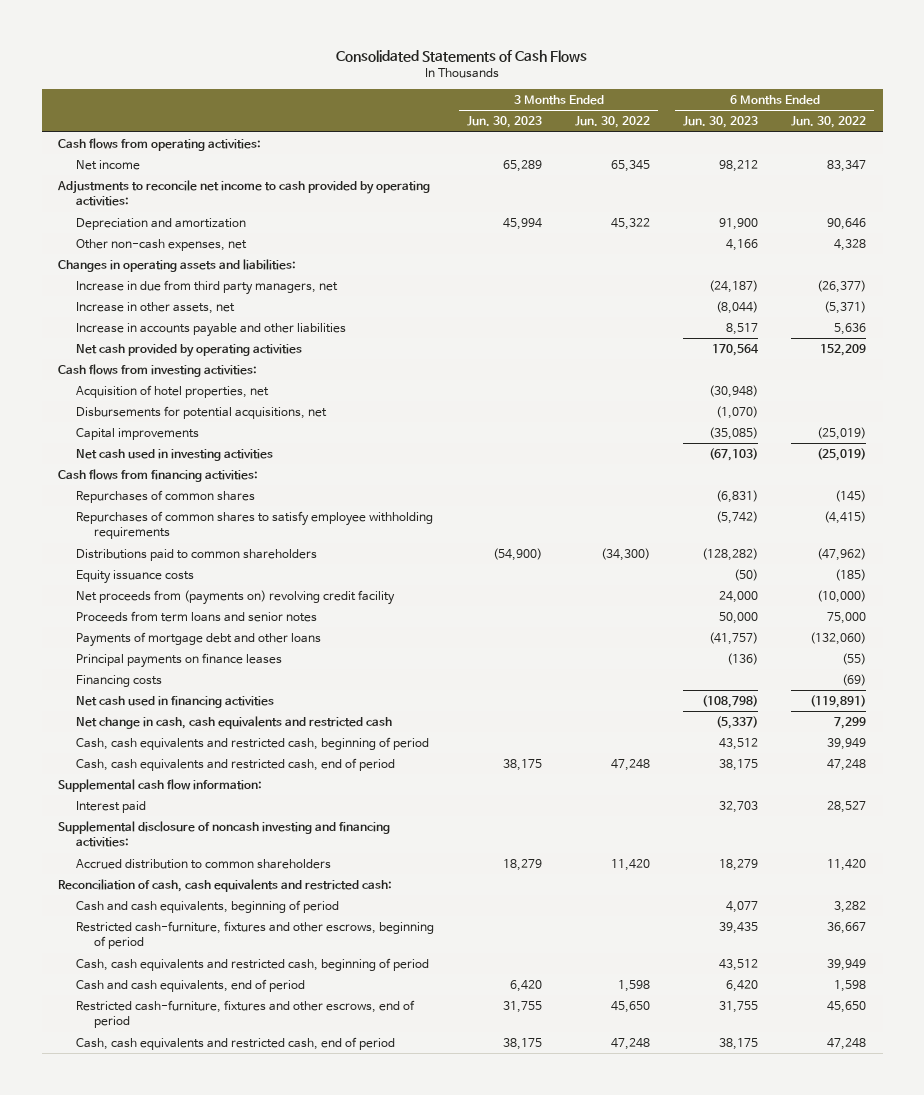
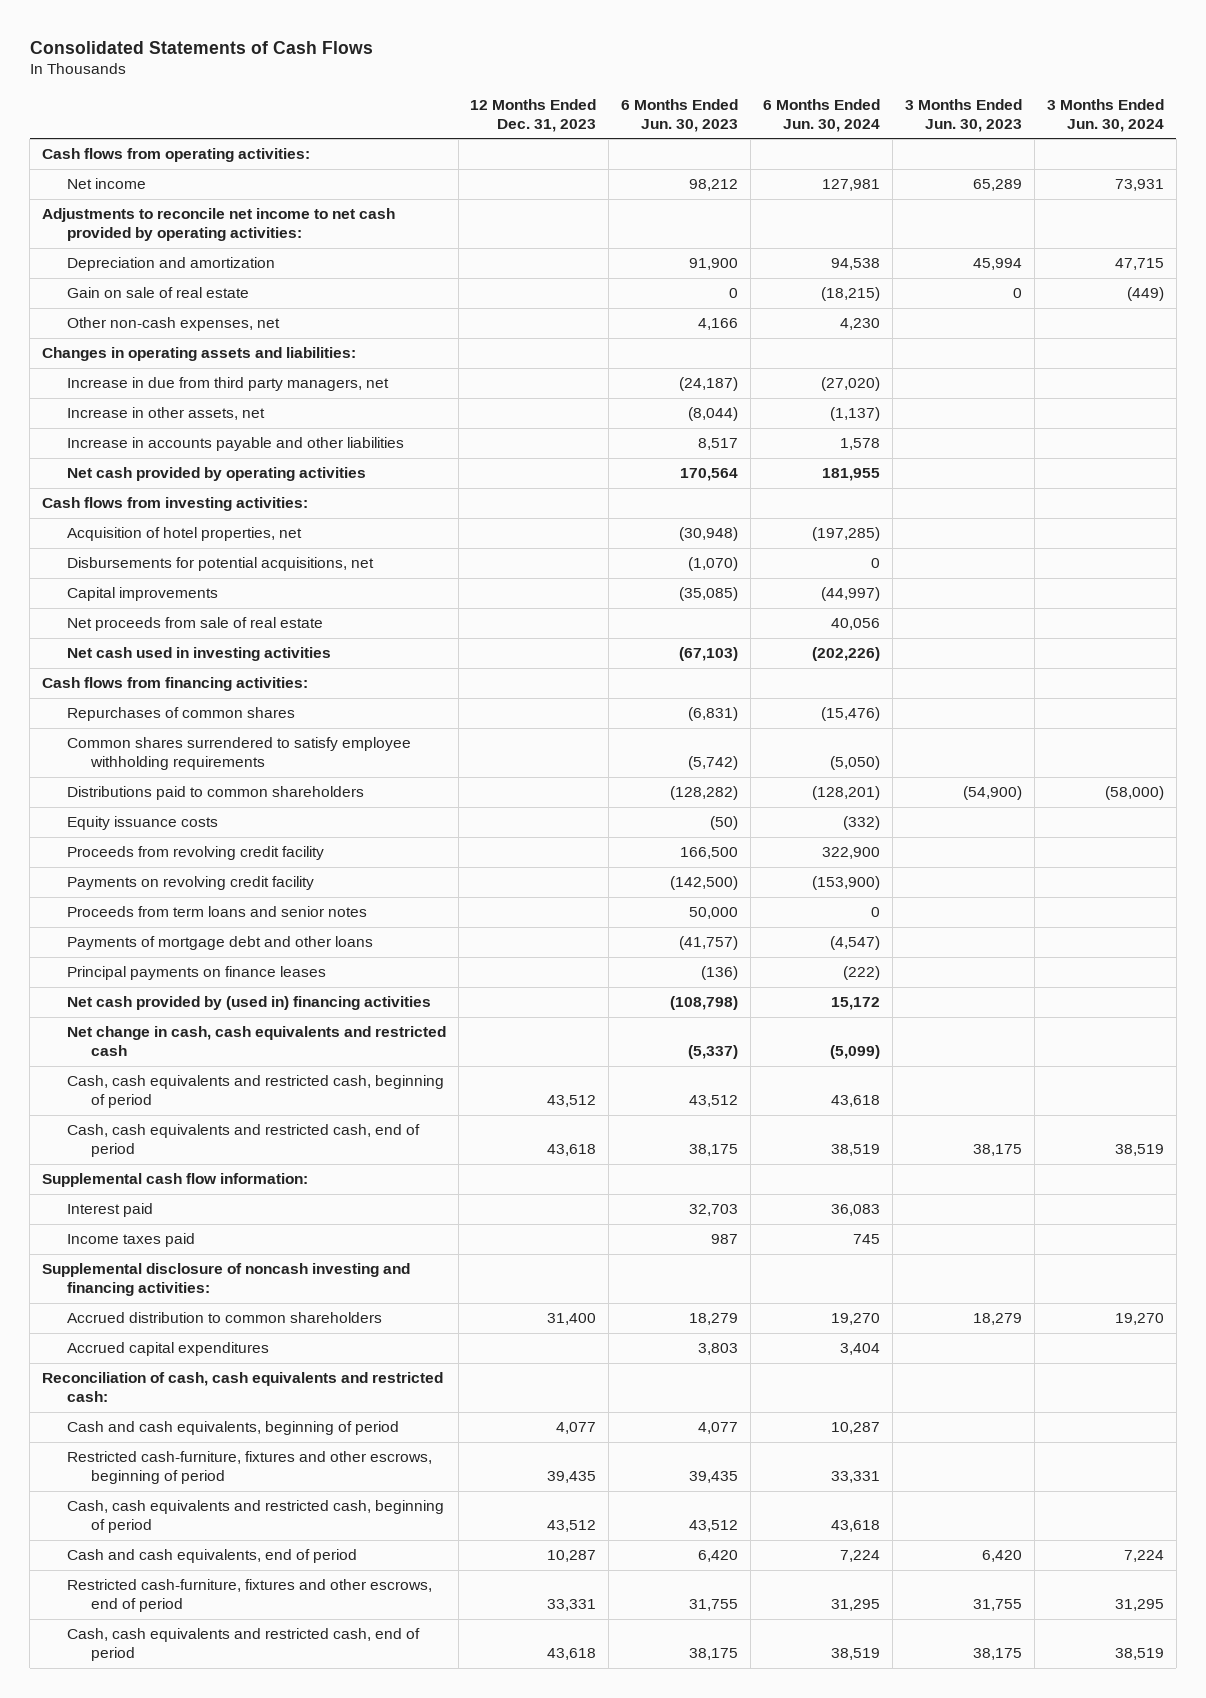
- | 3 Months Ended Jun. 30, 2023 | 3 Months Ended Jun. 30, 2022 | 6 Months Ended Jun. 30, 2023 | 6 Months Ended Jun. 30, 2022
+ | 12 Months Ended Dec. 31, 2023 | 6 Months Ended Jun. 30, 2023 | 6 Months Ended Jun. 30, 2024 | 3 Months Ended Jun. 30, 2023 | 3 Months Ended Jun. 30, 2024
- Adjustments to reconcile net income to cash provided by operating activities:
+ Adjustments to reconcile net income to net cash provided by operating activities:
+ Gain on sale of real estate | | 0 | (18,215) | 0 | (449)
+ Net proceeds from sale of real estate | | | 40,056 | |
- Repurchases of common shares to satisfy employee withholding requirements | | | (5,742) | (4,415)
+ Common shares surrendered to satisfy employee withholding requirements | | (5,742) | (5,050) | |
- Net proceeds from (payments on) revolving credit facility | | | 24,000 | (10,000)
+ Proceeds from revolving credit facility | | 166,500 | 322,900 | |
+ Payments on revolving credit facility | | (142,500) | (153,900) | |
- Financing costs | | | | (69)
- Net cash used in financing activities | | | (108,798) | (119,891)
+ Net cash provided by (used in) financing activities | | (108,798) | 15,172 | |
+ Income taxes paid | | 987 | 745 | |
+ Accrued capital expenditures | | 3,803 | 3,404 | |

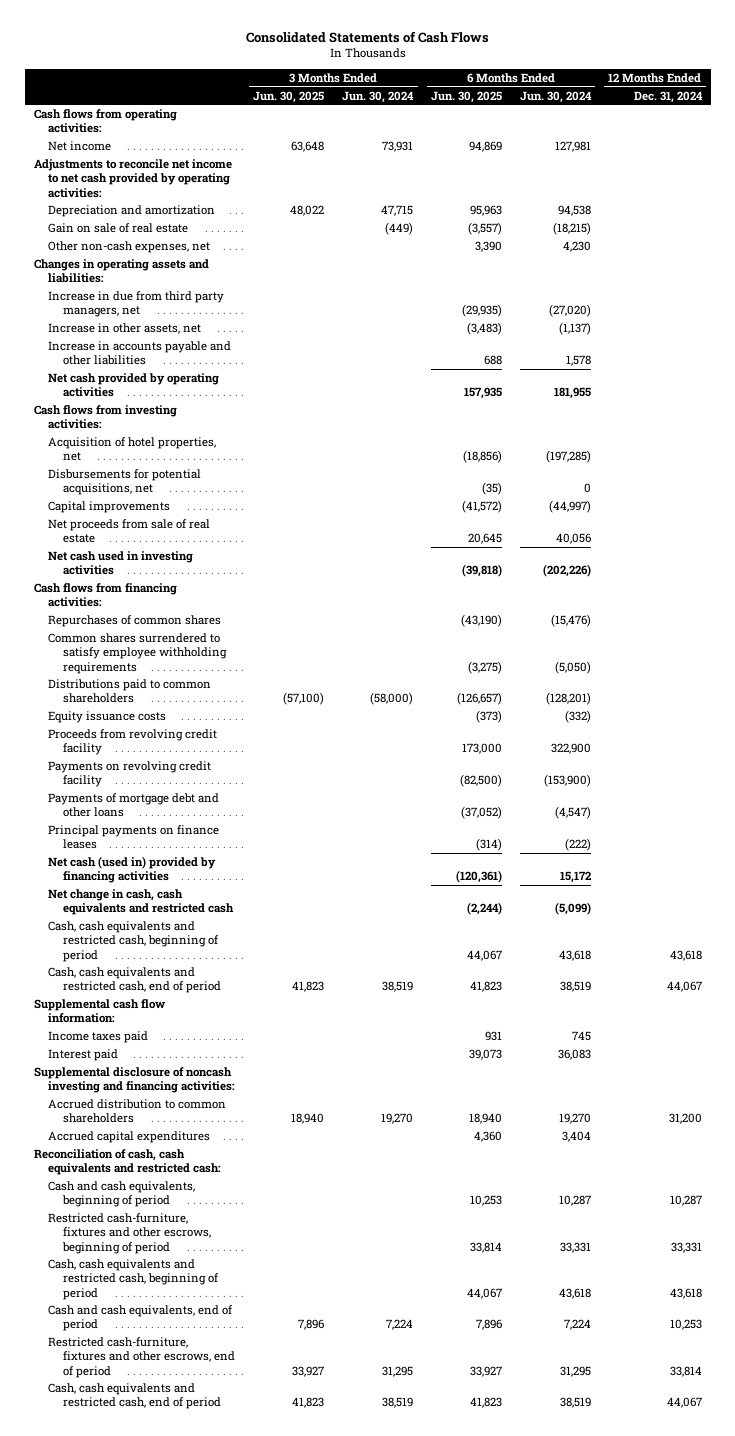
- | 12 Months Ended Dec. 31, 2023 | 6 Months Ended Jun. 30, 2023 | 6 Months Ended Jun. 30, 2024 | 3 Months Ended Jun. 30, 2023 | 3 Months Ended Jun. 30, 2024
+ | 3 Months Ended Jun. 30, 2025 | 3 Months Ended Jun. 30, 2024 | 6 Months Ended Jun. 30, 2025 | 6 Months Ended Jun. 30, 2024 | 12 Months Ended Dec. 31, 2024
- Proceeds from term loans and senior notes | | 50,000 | 0 | |
- Net cash provided by (used in) financing activities | | (108,798) | 15,172 | |
+ Net cash (used in) provided by financing activities | | | (120,361) | 15,172 |
moved down: Interest paid | | | 39,073 | 36,083 |

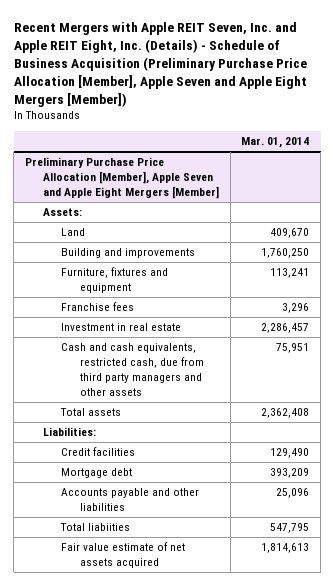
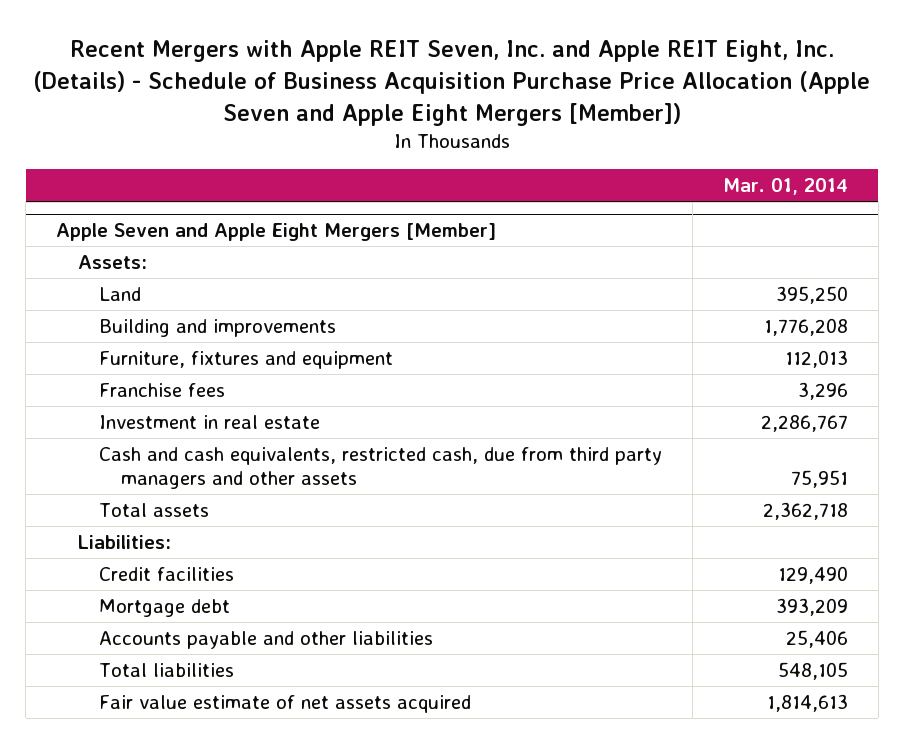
- Recent Mergers with Apple REIT Seven, Inc. and Apple REIT Eight, Inc. (Details) - Schedule of Business Acquisition (Preliminary Purchase Price Allocation [Member], Apple Seven and Apple Eight Mergers [Member])
+ Recent Mergers with Apple REIT Seven, Inc. and Apple REIT Eight, Inc. (Details) - Schedule of Business Acquisition Purchase Price Allocation (Apple Seven and Apple Eight Mergers [Member])
- Preliminary Purchase Price Allocation [Member], Apple Seven and Apple Eight Mergers [Member]
+ Apple Seven and Apple Eight Mergers [Member]
- Land | 409,670
- Building and improvements | 1,760,250
- Furniture, fixtures and equipment | 113,241
+ Land | 395,250
+ Building and improvements | 1,776,208
+ Furniture, fixtures and equipment | 112,013
- Investment in real estate | 2,286,457
+ Investment in real estate | 2,286,767
- Total assets | 2,362,408
+ Total assets | 2,362,718
- Accounts payable and other liabilities | 25,096
- Total liabiities | 547,795
+ Accounts payable and other liabilities | 25,406
+ Total liabilities | 548,105

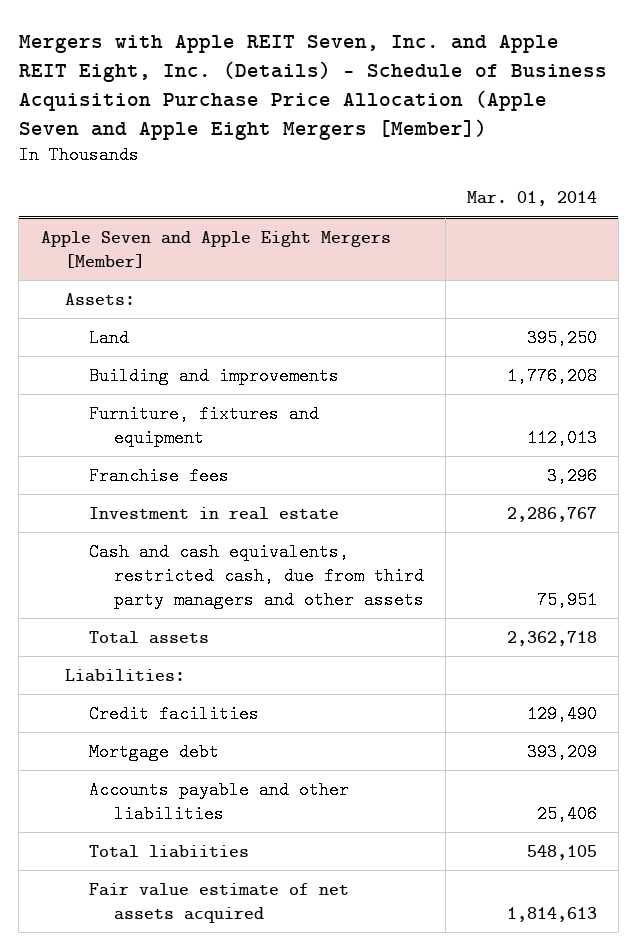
- Recent Mergers with Apple REIT Seven, Inc. and Apple REIT Eight, Inc. (Details) - Schedule of Business Acquisition Purchase Price Allocation (Apple Seven and Apple Eight Mergers [Member])
+ Mergers with Apple REIT Seven, Inc. and Apple REIT Eight, Inc. (Details) - Schedule of Business Acquisition Purchase Price Allocation (Apple Seven and Apple Eight Mergers [Member])
@ Apple Seven and Apple Eight Mergers [Member]
- Total liabilities | 548,105
+ Total liabiities | 548,105

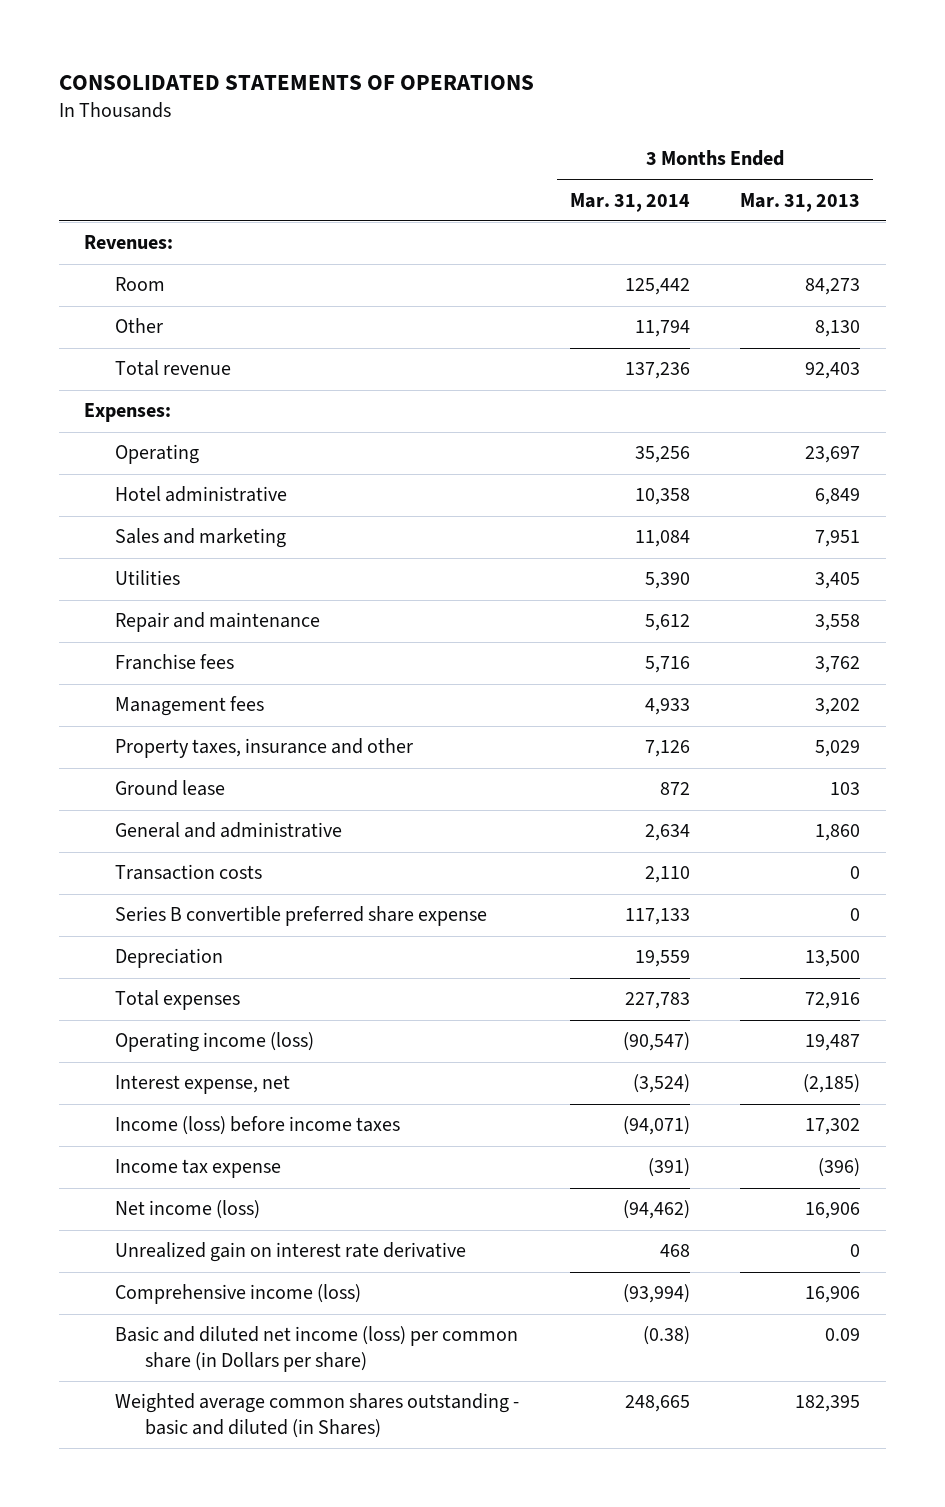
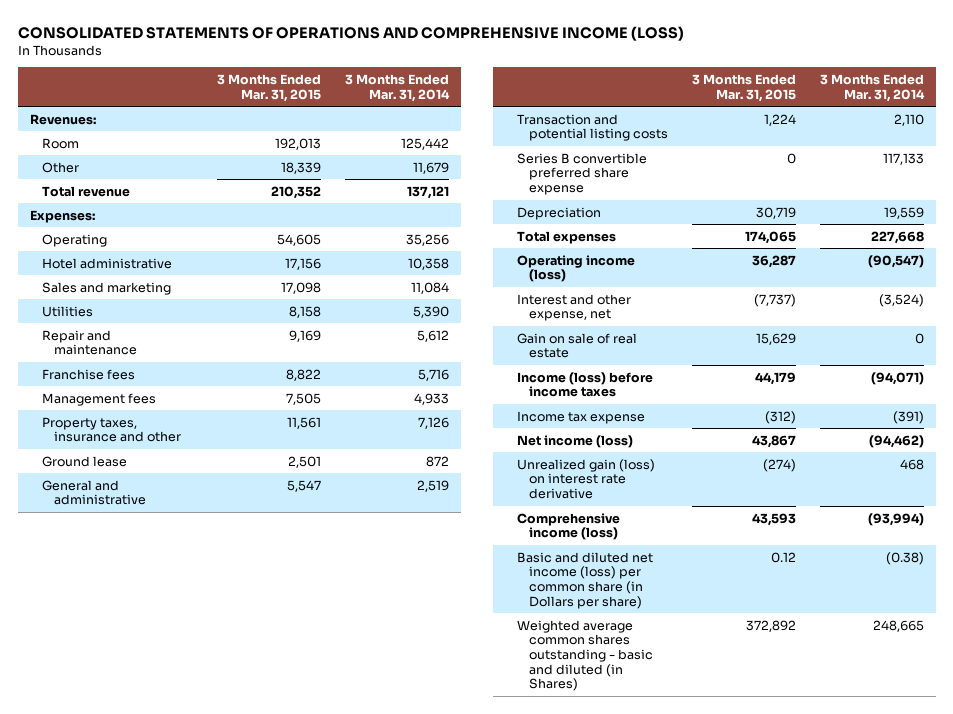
- CONSOLIDATED STATEMENTS OF OPERATIONS
+ CONSOLIDATED STATEMENTS OF OPERATIONS AND COMPREHENSIVE INCOME (LOSS)
- | 3 Months Ended Mar. 31, 2014 | 3 Months Ended Mar. 31, 2013
+ | 3 Months Ended Mar. 31, 2015 | 3 Months Ended Mar. 31, 2014
- Other | 11,794 | 8,130
- Total revenue | 137,236 | 92,403
+ Other | 18,339 | 11,679
+ Total revenue | 210,352 | 137,121
- General and administrative | 2,634 | 1,860
- Transaction costs | 2,110 | 0
+ General and administrative | 5,547 | 2,519
+ Transaction and potential listing costs | 1,224 | 2,110
- Total expenses | 227,783 | 72,916
+ Total expenses | 174,065 | 227,668
- Interest expense, net | (3,524) | (2,185)
+ Interest and other expense, net | (7,737) | (3,524)
+ Gain on sale of real estate | 15,629 | 0
- Unrealized gain on interest rate derivative | 468 | 0
+ Unrealized gain (loss) on interest rate derivative | (274) | 468

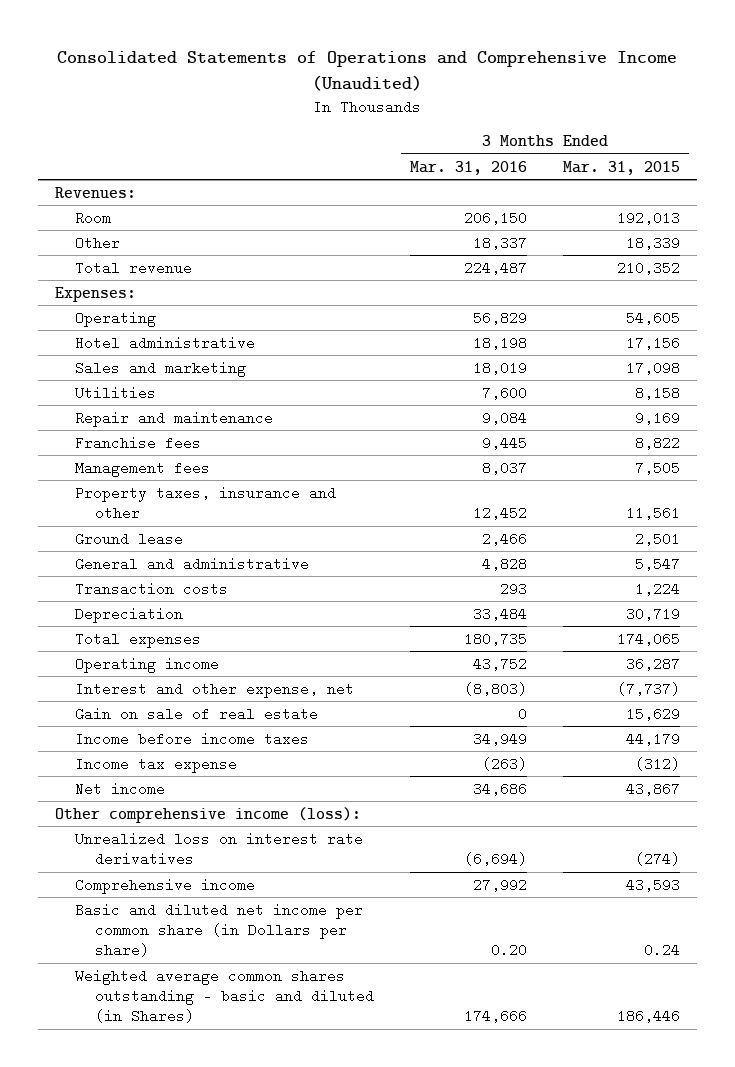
- CONSOLIDATED STATEMENTS OF OPERATIONS AND COMPREHENSIVE INCOME (LOSS)
+ Consolidated Statements of Operations and Comprehensive Income (Unaudited)
- | 3 Months Ended Mar. 31, 2015 | 3 Months Ended Mar. 31, 2014
+ | 3 Months Ended Mar. 31, 2016 | 3 Months Ended Mar. 31, 2015
- Transaction and potential listing costs | 1,224 | 2,110
- Series B convertible preferred share expense | 0 | 117,133
+ Transaction costs | 293 | 1,224
- Operating income (loss) | 36,287 | (90,547)
+ Operating income | 43,752 | 36,287
- Income (loss) before income taxes | 44,179 | (94,071)
+ Income before income taxes | 34,949 | 44,179
- Net income (loss) | 43,867 | (94,462)
- Unrealized gain (loss) on interest rate derivative | (274) | 468
- Comprehensive income (loss) | 43,593 | (93,994)
- Basic and diluted net income (loss) per common share (in Dollars per share) | 0.12 | (0.38)
- Weighted average common shares outstanding - basic and diluted (in Shares) | 372,892 | 248,665
+ Net income | 34,686 | 43,867
+ Other comprehensive income (loss):
+ Unrealized loss on interest rate derivatives | (6,694) | (274)
+ Comprehensive income | 27,992 | 43,593
+ Basic and diluted net income per common share (in Dollars per share) | 0.20 | 0.24
+ Weighted average common shares outstanding - basic and diluted (in Shares) | 174,666 | 186,446

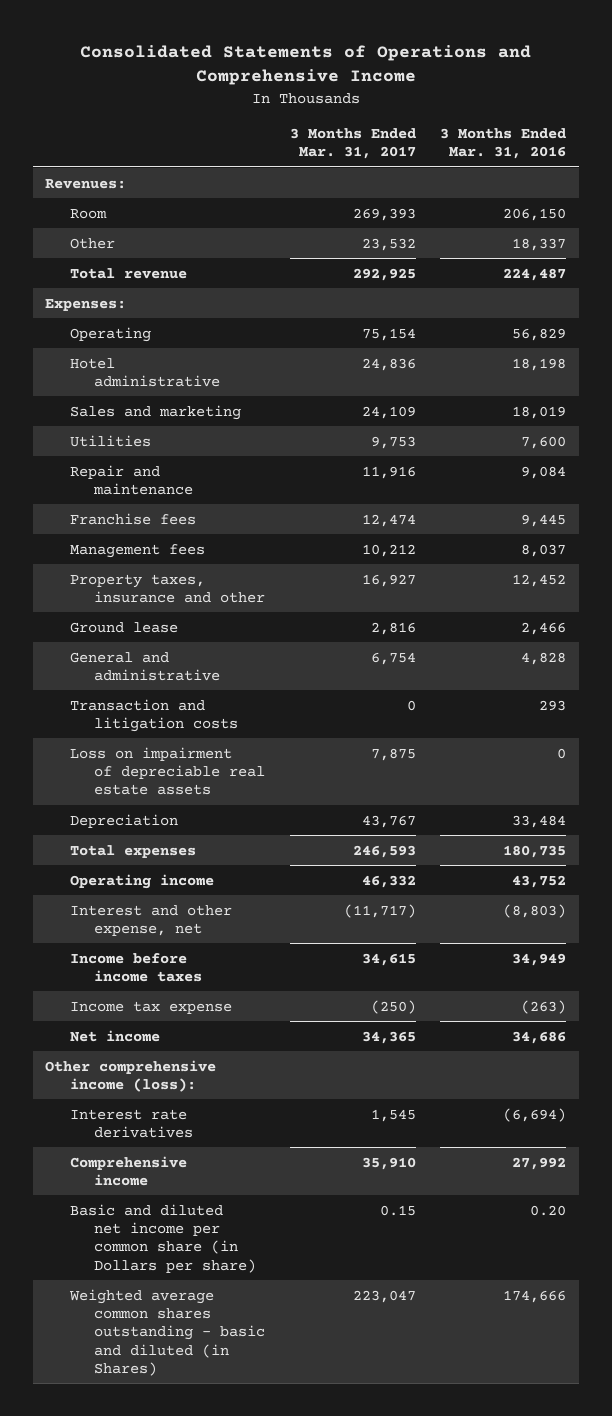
- Consolidated Statements of Operations and Comprehensive Income (Unaudited)
+ Consolidated Statements of Operations and Comprehensive Income
- | 3 Months Ended Mar. 31, 2016 | 3 Months Ended Mar. 31, 2015
+ | 3 Months Ended Mar. 31, 2017 | 3 Months Ended Mar. 31, 2016
- Transaction costs | 293 | 1,224
+ Transaction and litigation costs | 0 | 293
+ Loss on impairment of depreciable real estate assets | 7,875 | 0
- Gain on sale of real estate | 0 | 15,629
- Unrealized loss on interest rate derivatives | (6,694) | (274)
+ Interest rate derivatives | 1,545 | (6,694)

